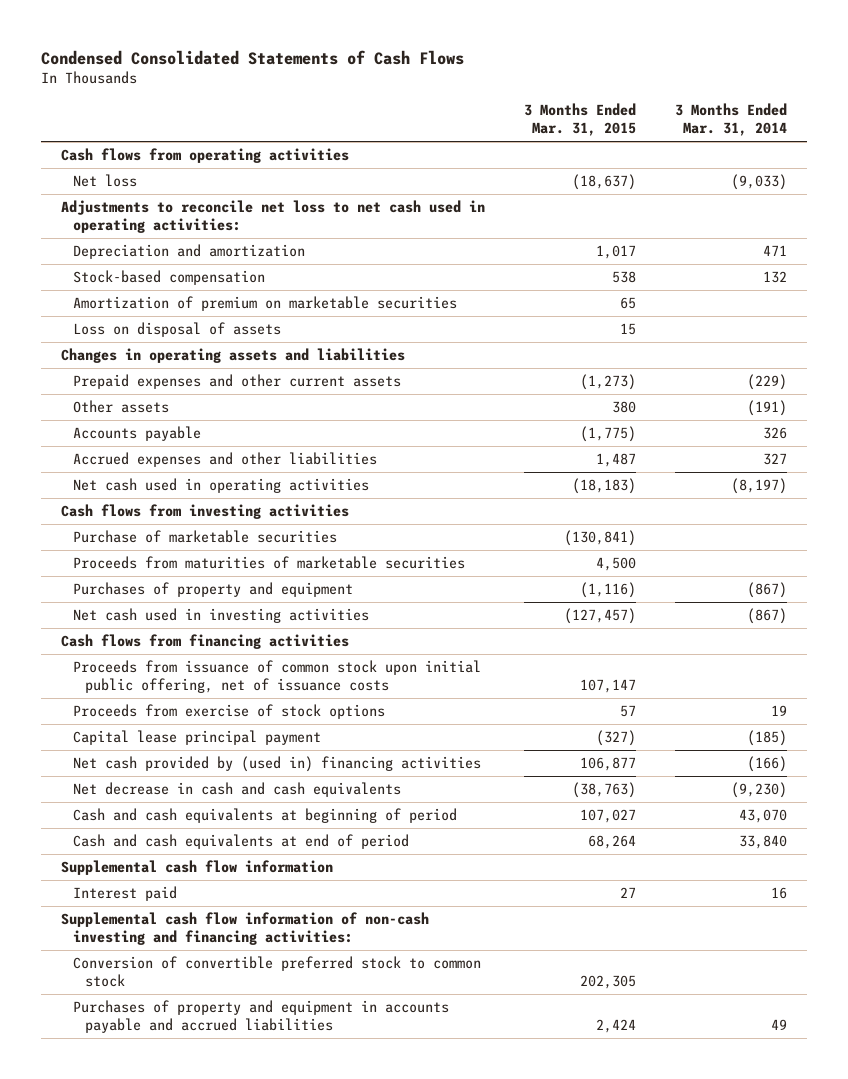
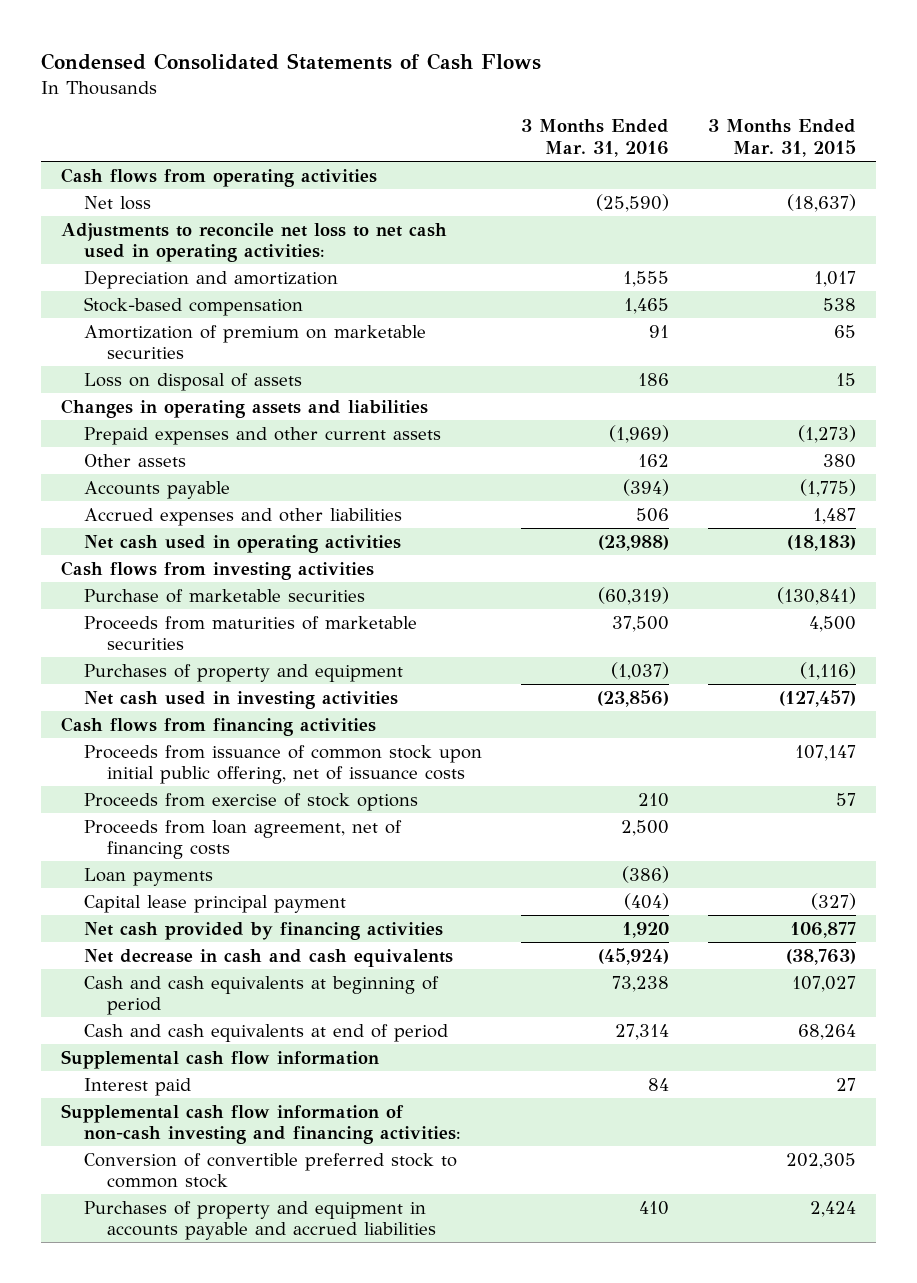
- | 3 Months Ended Mar. 31, 2015 | 3 Months Ended Mar. 31, 2014
+ | 3 Months Ended Mar. 31, 2016 | 3 Months Ended Mar. 31, 2015
+ Proceeds from loan agreement, net of financing costs | 2,500 |
+ Loan payments | (386) |
- Net cash provided by (used in) financing activities | 106,877 | (166)
+ Net cash provided by financing activities | 1,920 | 106,877

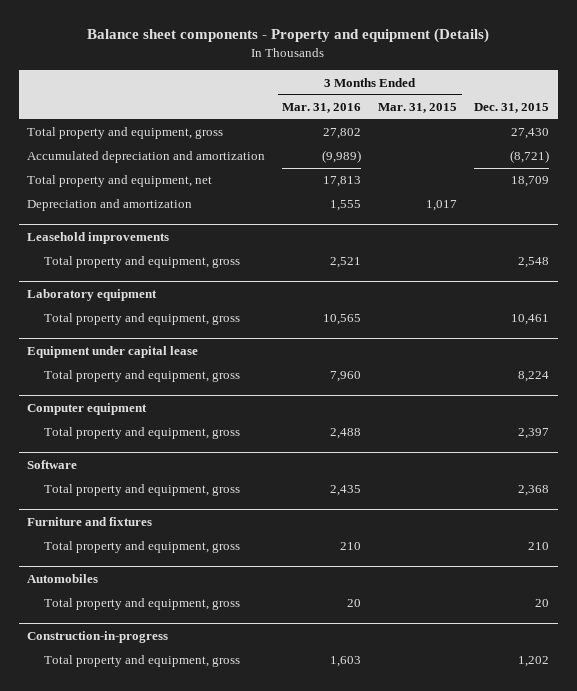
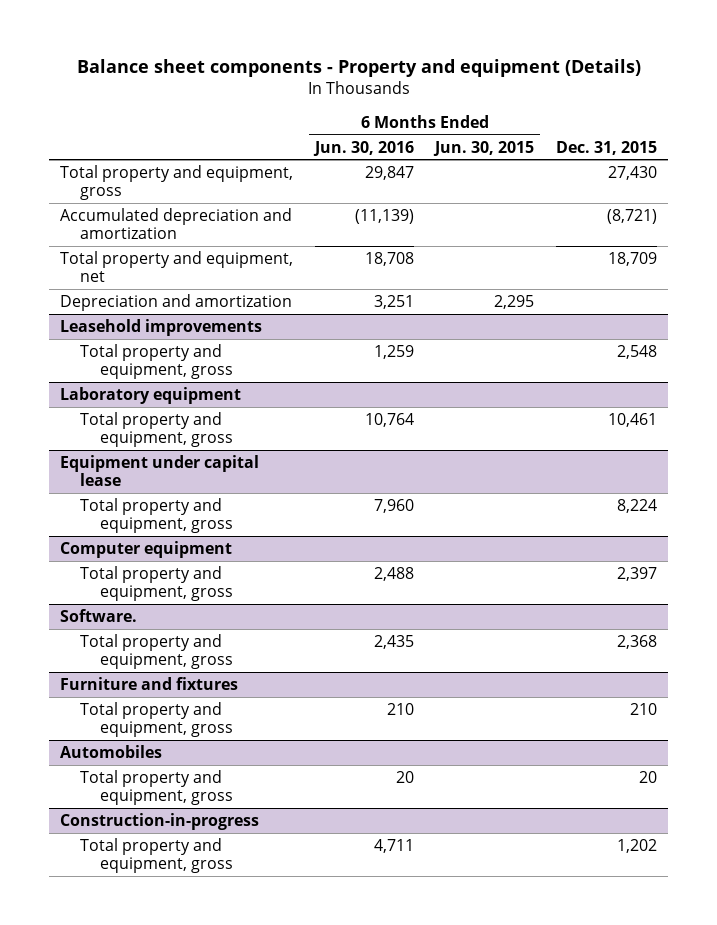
- | 3 Months Ended Mar. 31, 2016 | 3 Months Ended Mar. 31, 2015 | Dec. 31, 2015
+ | 6 Months Ended Jun. 30, 2016 | 6 Months Ended Jun. 30, 2015 | Dec. 31, 2015
- Software
+ Software.

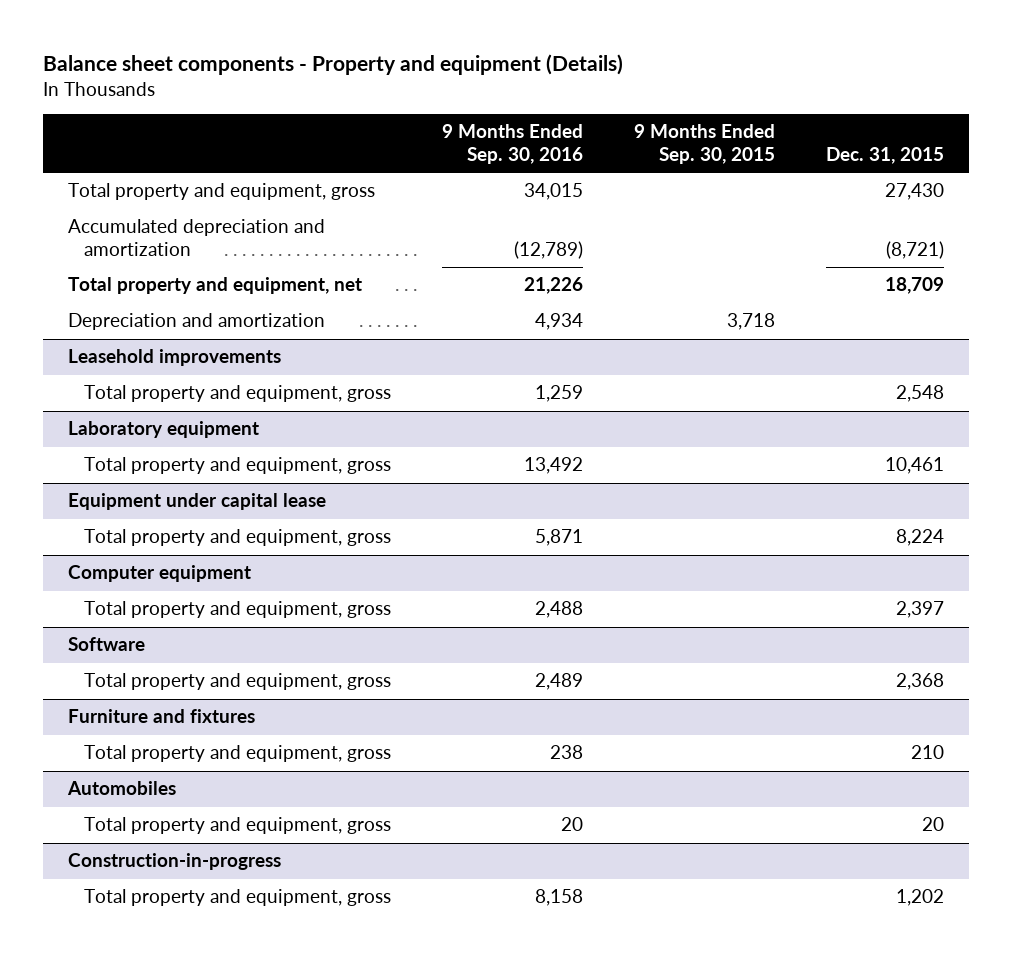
- | 6 Months Ended Jun. 30, 2016 | 6 Months Ended Jun. 30, 2015 | Dec. 31, 2015
+ | 9 Months Ended Sep. 30, 2016 | 9 Months Ended Sep. 30, 2015 | Dec. 31, 2015
- Software.
+ Software

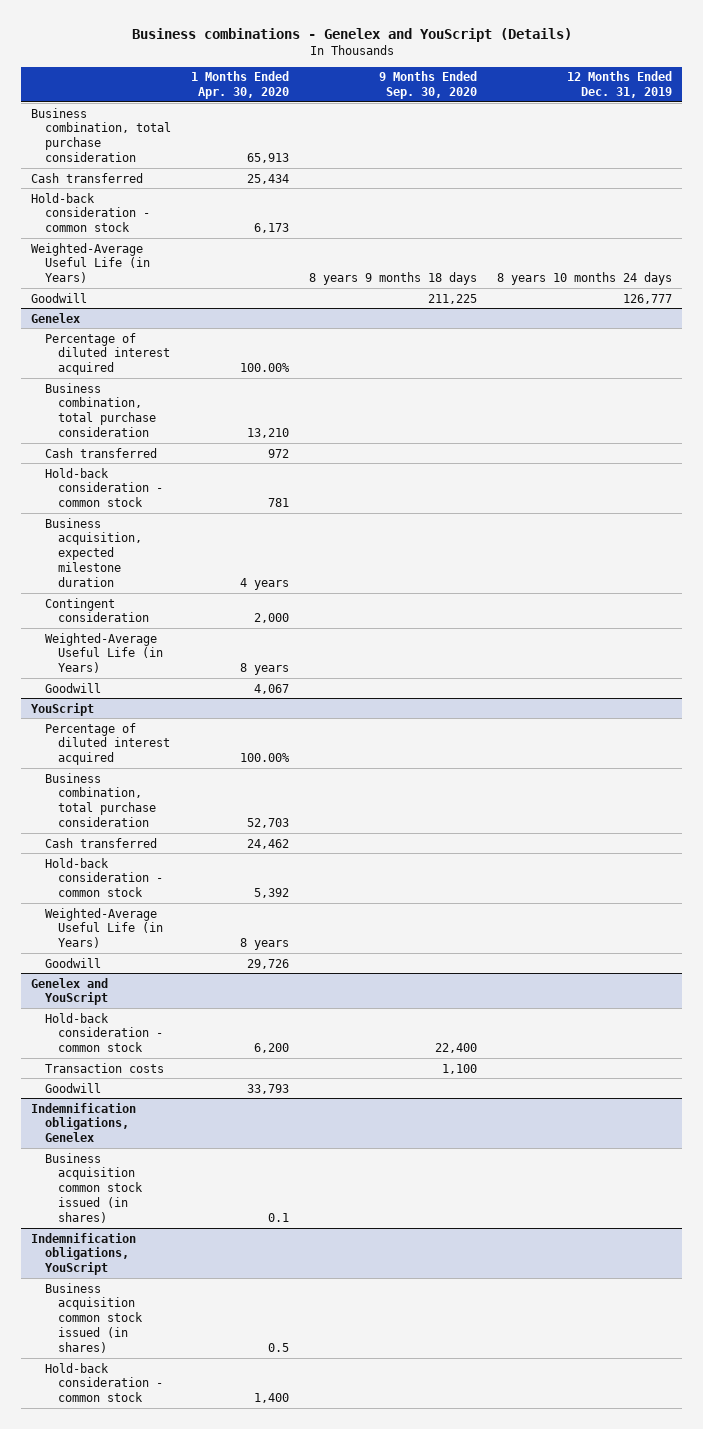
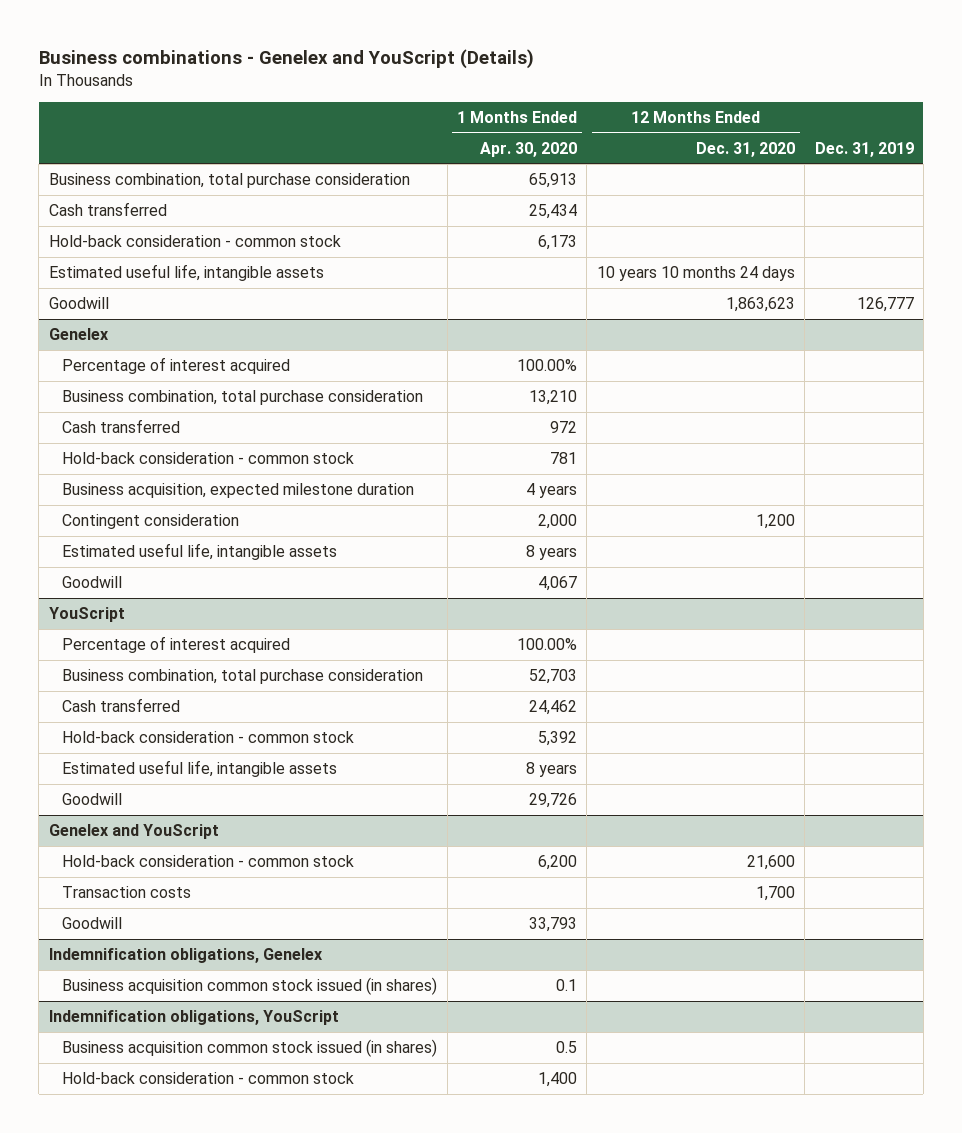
- | 1 Months Ended Apr. 30, 2020 | 9 Months Ended Sep. 30, 2020 | 12 Months Ended Dec. 31, 2019
+ | 1 Months Ended Apr. 30, 2020 | 12 Months Ended Dec. 31, 2020 | Dec. 31, 2019
- Weighted-Average Useful Life (in Years) | | 8 years 9 months 18 days | 8 years 10 months 24 days
+ Estimated useful life, intangible assets | | 10 years 10 months 24 days |
@ Genelex
- Percentage of diluted interest acquired | 100.00% | |
+ Percentage of interest acquired | 100.00% | |
- Weighted-Average Useful Life (in Years) | 8 years | |
+ Estimated useful life, intangible assets | 8 years | |
@ YouScript
- Percentage of diluted interest acquired | 100.00% | |
+ Percentage of interest acquired | 100.00% | |
- Weighted-Average Useful Life (in Years) | 8 years | |
+ Estimated useful life, intangible assets | 8 years | |

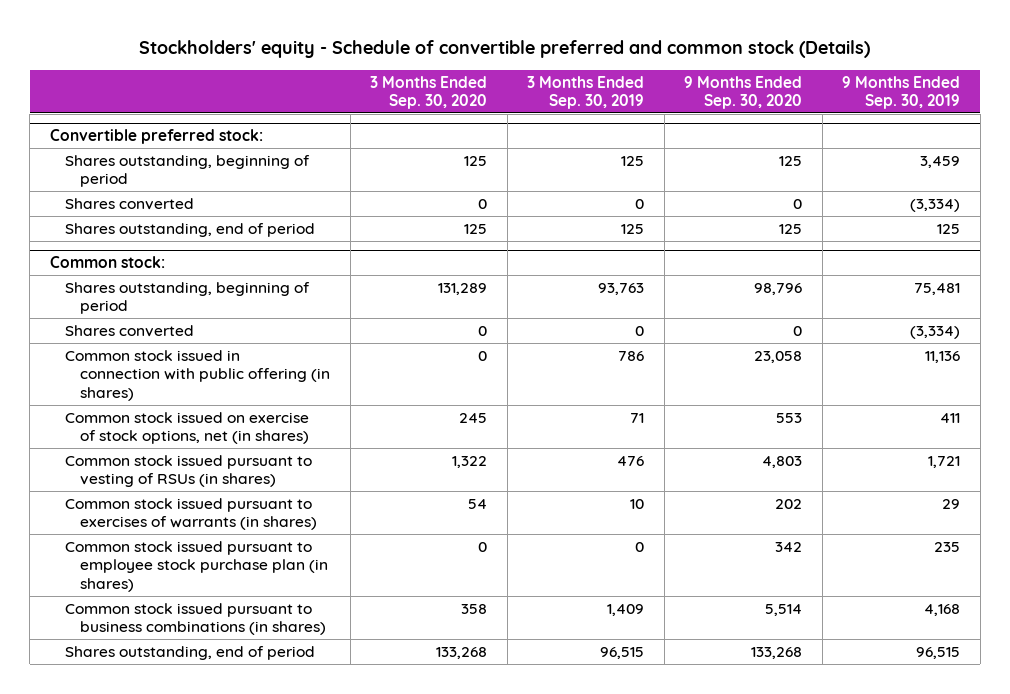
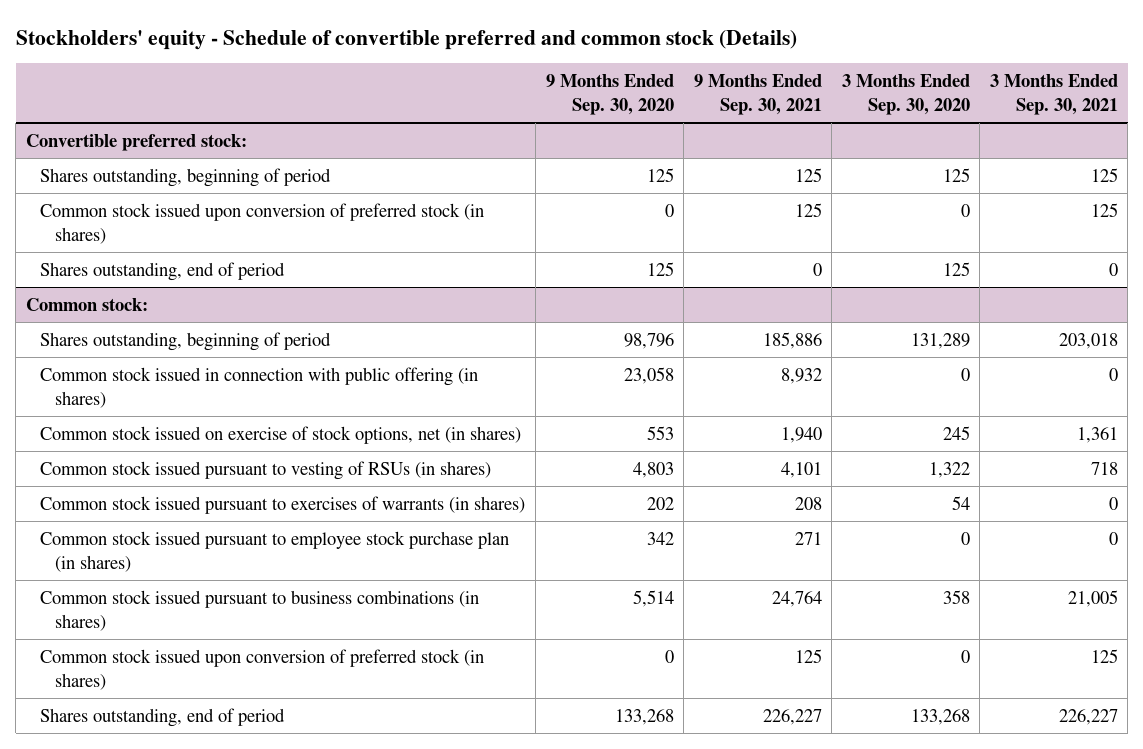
- | 3 Months Ended Sep. 30, 2020 | 3 Months Ended Sep. 30, 2019 | 9 Months Ended Sep. 30, 2020 | 9 Months Ended Sep. 30, 2019
+ | 9 Months Ended Sep. 30, 2020 | 9 Months Ended Sep. 30, 2021 | 3 Months Ended Sep. 30, 2020 | 3 Months Ended Sep. 30, 2021
@ Convertible preferred stock:
- Shares converted | 0 | 0 | 0 | (3,334)
+ Common stock issued upon conversion of preferred stock (in shares) | 0 | 125 | 0 | 125
@ Common stock:
- Shares converted | 0 | 0 | 0 | (3,334)
+ Common stock issued upon conversion of preferred stock (in shares) | 0 | 125 | 0 | 125

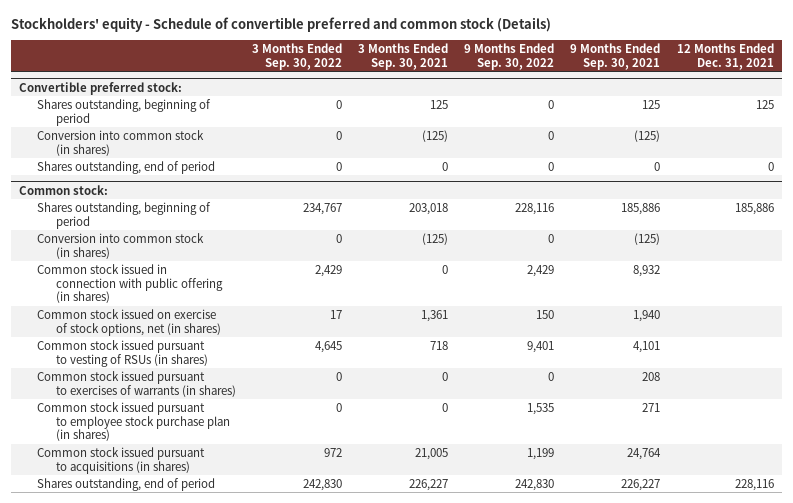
- | 9 Months Ended Sep. 30, 2020 | 9 Months Ended Sep. 30, 2021 | 3 Months Ended Sep. 30, 2020 | 3 Months Ended Sep. 30, 2021
+ | 3 Months Ended Sep. 30, 2022 | 3 Months Ended Sep. 30, 2021 | 9 Months Ended Sep. 30, 2022 | 9 Months Ended Sep. 30, 2021 | 12 Months Ended Dec. 31, 2021
@ Convertible preferred stock:
- Common stock issued upon conversion of preferred stock (in shares) | 0 | 125 | 0 | 125
+ Conversion into common stock (in shares) | 0 | (125) | 0 | (125) |
@ Common stock:
+ Conversion into common stock (in shares) | 0 | (125) | 0 | (125) |
- Common stock issued pursuant to business combinations (in shares) | 5,514 | 24,764 | 358 | 21,005
- Common stock issued upon conversion of preferred stock (in shares) | 0 | 125 | 0 | 125
+ Common stock issued pursuant to acquisitions (in shares) | 972 | 21,005 | 1,199 | 24,764 |

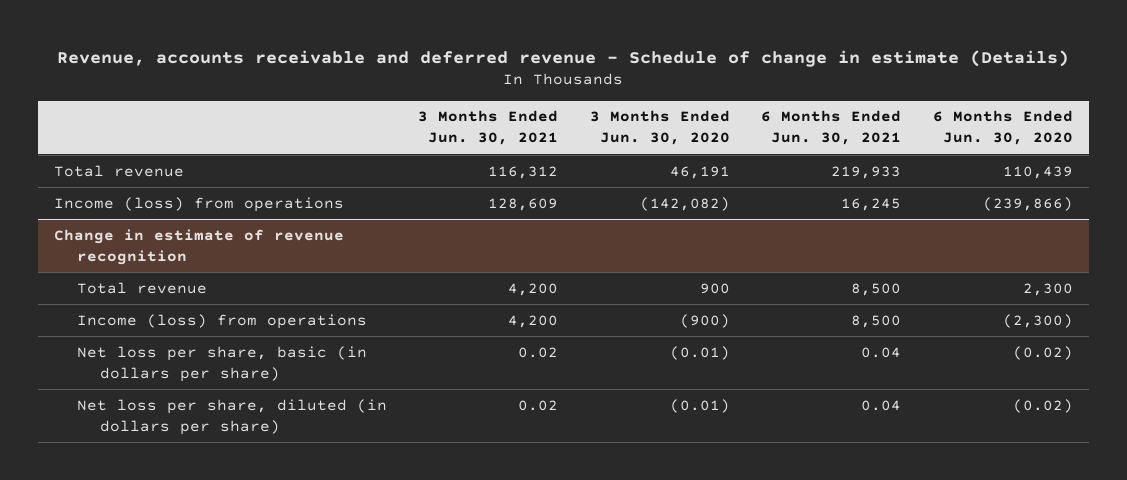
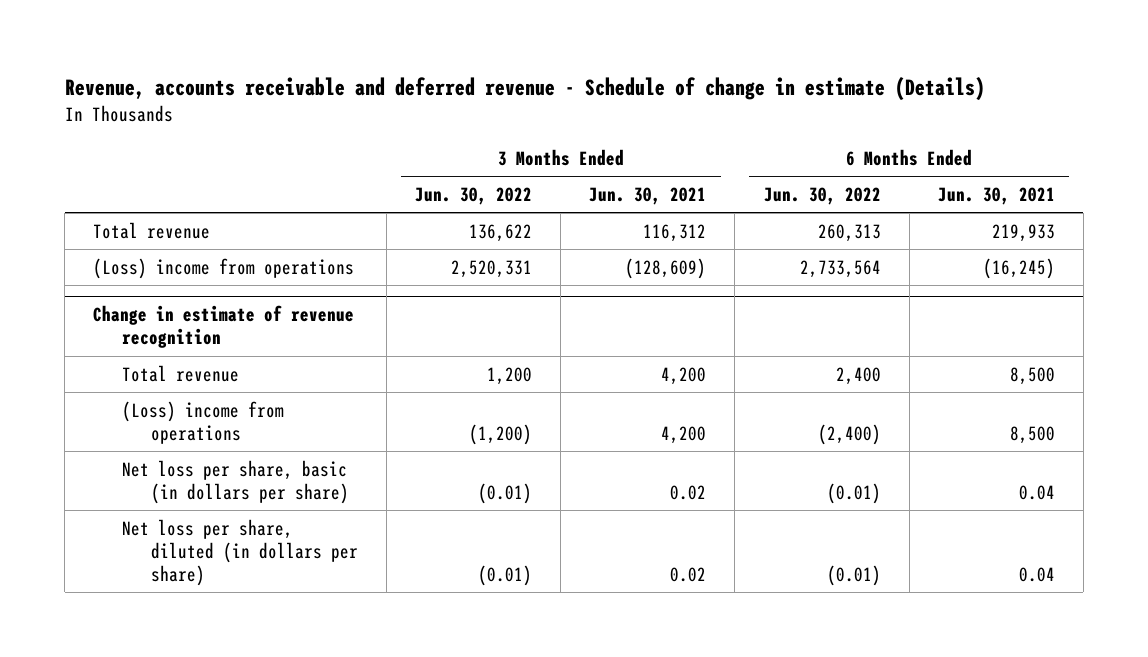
- | 3 Months Ended Jun. 30, 2021 | 3 Months Ended Jun. 30, 2020 | 6 Months Ended Jun. 30, 2021 | 6 Months Ended Jun. 30, 2020
+ | 3 Months Ended Jun. 30, 2022 | 3 Months Ended Jun. 30, 2021 | 6 Months Ended Jun. 30, 2022 | 6 Months Ended Jun. 30, 2021
- Income (loss) from operations | 128,609 | (142,082) | 16,245 | (239,866)
+ (Loss) income from operations | 2,520,331 | (128,609) | 2,733,564 | (16,245)
@ Change in estimate of revenue recognition
- Income (loss) from operations | 4,200 | (900) | 8,500 | (2,300)
+ (Loss) income from operations | (1,200) | 4,200 | (2,400) | 8,500

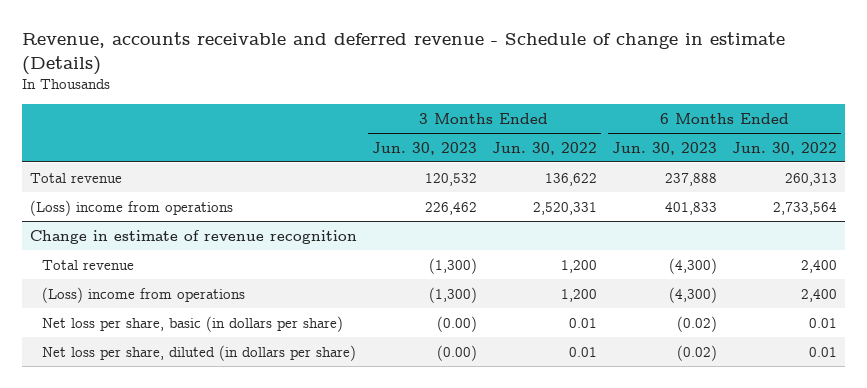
- | 3 Months Ended Jun. 30, 2022 | 3 Months Ended Jun. 30, 2021 | 6 Months Ended Jun. 30, 2022 | 6 Months Ended Jun. 30, 2021
+ | 3 Months Ended Jun. 30, 2023 | 3 Months Ended Jun. 30, 2022 | 6 Months Ended Jun. 30, 2023 | 6 Months Ended Jun. 30, 2022
@ Change in estimate of revenue recognition
- (Loss) income from operations | (1,200) | 4,200 | (2,400) | 8,500
- Net loss per share, basic (in dollars per share) | (0.01) | 0.02 | (0.01) | 0.04
- Net loss per share, diluted (in dollars per share) | (0.01) | 0.02 | (0.01) | 0.04
+ (Loss) income from operations | (1,300) | 1,200 | (4,300) | 2,400
+ Net loss per share, basic (in dollars per share) | (0.00) | 0.01 | (0.02) | 0.01
+ Net loss per share, diluted (in dollars per share) | (0.00) | 0.01 | (0.02) | 0.01

